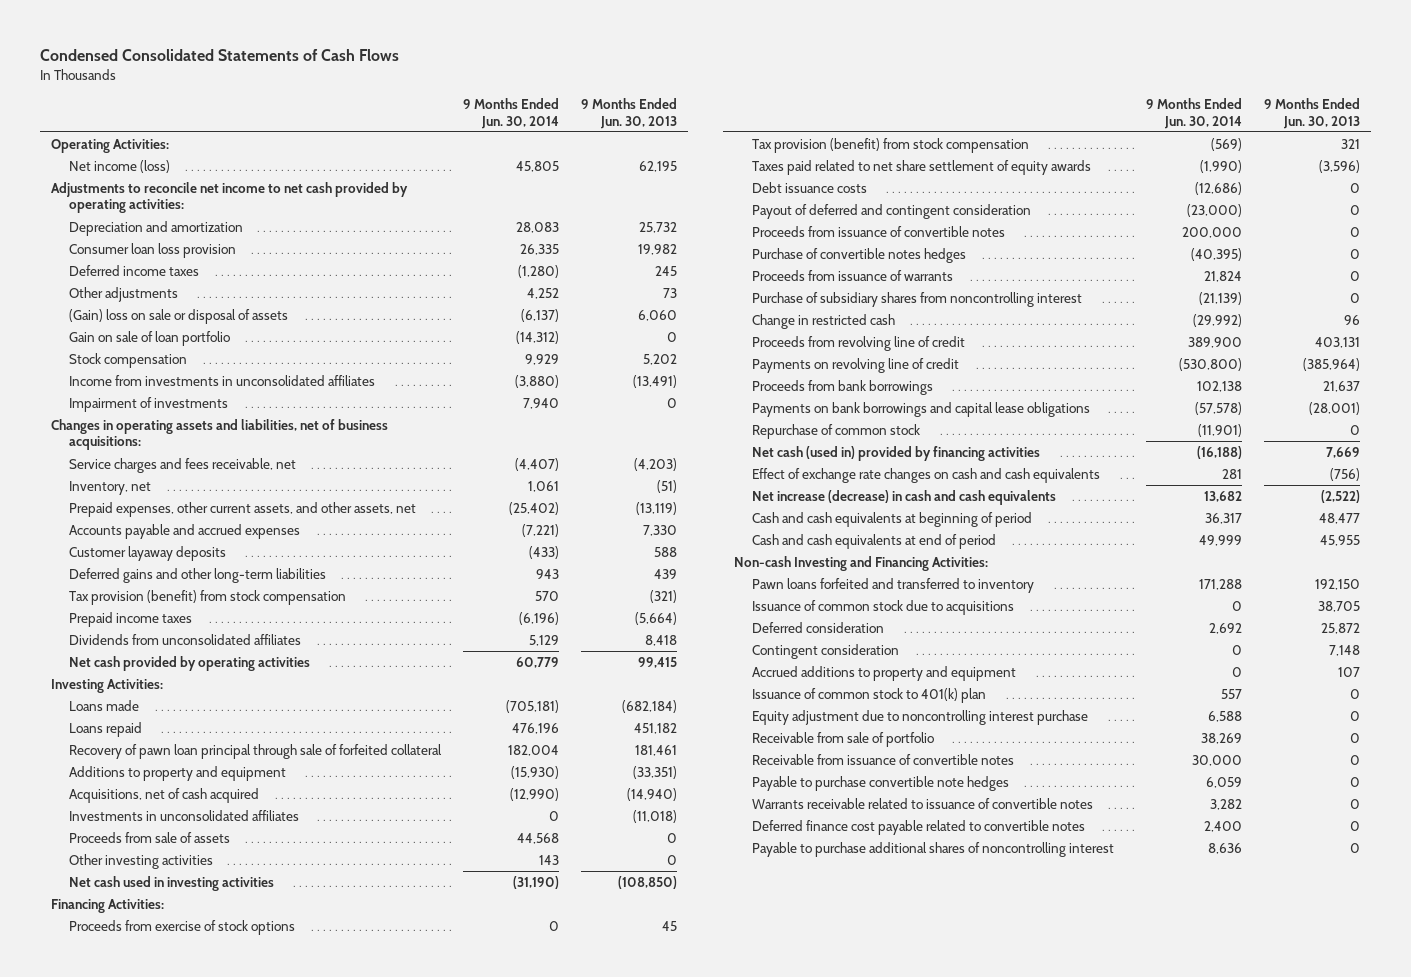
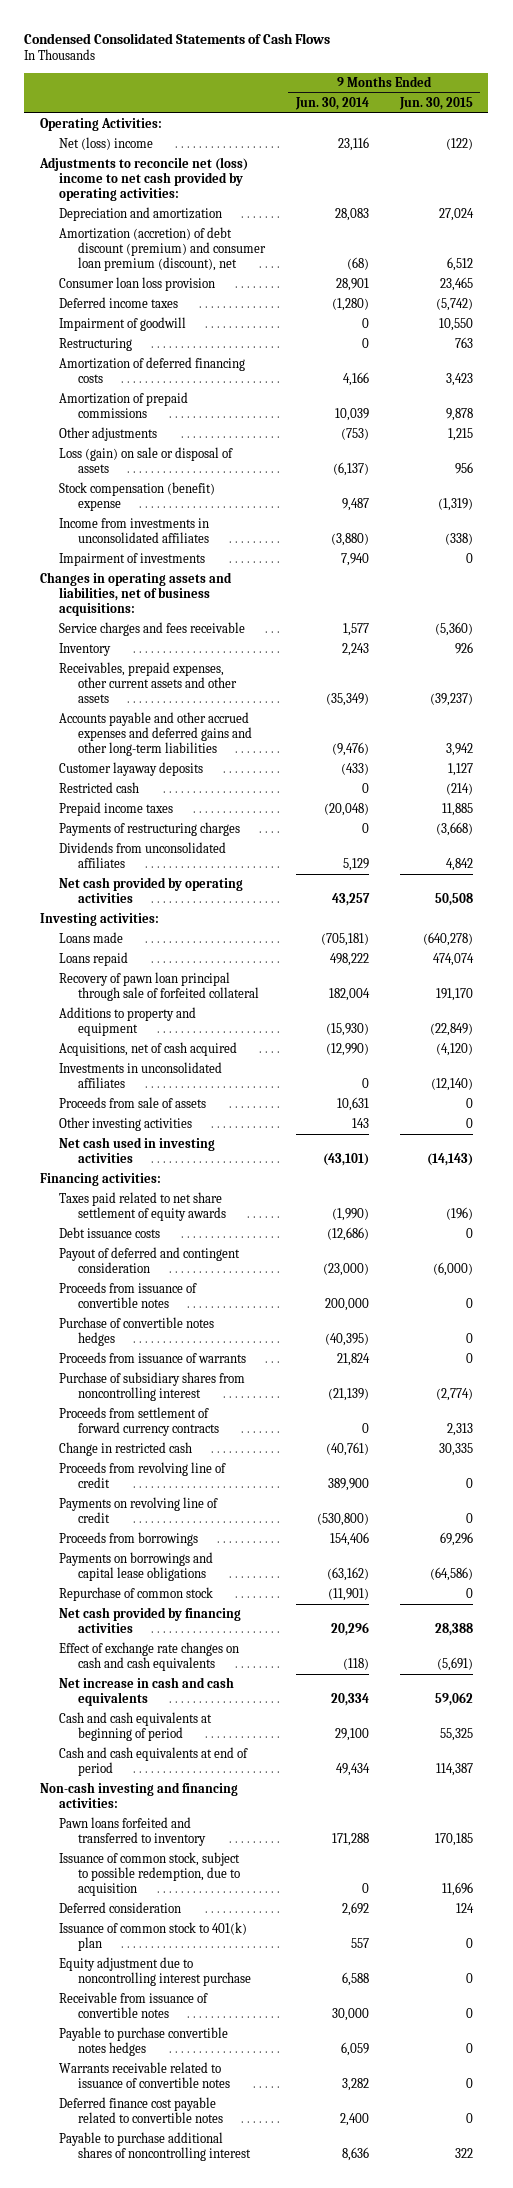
- | 9 Months Ended Jun. 30, 2014 | 9 Months Ended Jun. 30, 2013
+ | 9 Months Ended Jun. 30, 2014 | 9 Months Ended Jun. 30, 2015
- Net income (loss) | 45,805 | 62,195
- Adjustments to reconcile net income to net cash provided by operating activities:
+ Net (loss) income | 23,116 | (122)
+ Adjustments to reconcile net (loss) income to net cash provided by operating activities:
- Consumer loan loss provision | 26,335 | 19,982
+ Amortization (accretion) of debt discount (premium) and consumer loan premium (discount), net | (68) | 6,512
+ Consumer loan loss provision | 28,901 | 23,465
- Other adjustments | 4,252 | 73
- (Gain) loss on sale or disposal of assets | (6,137) | 6,060
- Gain on sale of loan portfolio | (14,312) | 0
- Stock compensation | 9,929 | 5,202
+ Impairment of goodwill | 0 | 10,550
+ Restructuring | 0 | 763
+ Amortization of deferred financing costs | 4,166 | 3,423
+ Amortization of prepaid commissions | 10,039 | 9,878
+ Other adjustments | (753) | 1,215
+ Loss (gain) on sale or disposal of assets | (6,137) | 956
+ Stock compensation (benefit) expense | 9,487 | (1,319)
- Service charges and fees receivable, net | (4,407) | (4,203)
- Inventory, net | 1,061 | (51)
- Prepaid expenses, other current assets, and other assets, net | (25,402) | (13,119)
- Accounts payable and accrued expenses | (7,221) | 7,330
+ Service charges and fees receivable | 1,577 | (5,360)
+ Inventory | 2,243 | 926
+ Receivables, prepaid expenses, other current assets and other assets | (35,349) | (39,237)
+ Accounts payable and other accrued expenses and deferred gains and other long-term liabilities | (9,476) | 3,942
- Deferred gains and other long-term liabilities | 943 | 439
- Tax provision (benefit) from stock compensation | 570 | (321)
- Prepaid income taxes | (6,196) | (5,664)
+ Restricted cash | 0 | (214)
+ Prepaid income taxes | (20,048) | 11,885
+ Payments of restructuring charges | 0 | (3,668)
- Net cash provided by operating activities | 60,779 | 99,415
- Investing Activities:
+ Net cash provided by operating activities | 43,257 | 50,508
+ Investing activities:
- Loans repaid | 476,196 | 451,182
+ Loans repaid | 498,222 | 474,074
- Proceeds from sale of assets | 44,568 | 0
+ Proceeds from sale of assets | 10,631 | 0
- Net cash used in investing activities | (31,190) | (108,850)
- Financing Activities:
- Proceeds from exercise of stock options | 0 | 45
- Tax provision (benefit) from stock compensation | (569) | 321
+ Net cash used in investing activities | (43,101) | (14,143)
+ Financing activities:
- Change in restricted cash | (29,992) | 96
+ Proceeds from settlement of forward currency contracts | 0 | 2,313
+ Change in restricted cash | (40,761) | 30,335
- Proceeds from bank borrowings | 102,138 | 21,637
- Payments on bank borrowings and capital lease obligations | (57,578) | (28,001)
+ Proceeds from borrowings | 154,406 | 69,296
+ Payments on borrowings and capital lease obligations | (63,162) | (64,586)
- Net cash (used in) provided by financing activities | (16,188) | 7,669
- Effect of exchange rate changes on cash and cash equivalents | 281 | (756)
- Net increase (decrease) in cash and cash equivalents | 13,682 | (2,522)
- Cash and cash equivalents at beginning of period | 36,317 | 48,477
- Cash and cash equivalents at end of period | 49,999 | 45,955
- Non-cash Investing and Financing Activities:
+ Net cash provided by financing activities | 20,296 | 28,388
+ Effect of exchange rate changes on cash and cash equivalents | (118) | (5,691)
+ Net increase in cash and cash equivalents | 20,334 | 59,062
+ Cash and cash equivalents at beginning of period | 29,100 | 55,325
+ Cash and cash equivalents at end of period | 49,434 | 114,387
+ Non-cash investing and financing activities:
- Issuance of common stock due to acquisitions | 0 | 38,705
+ Issuance of common stock, subject to possible redemption, due to acquisition | 0 | 11,696
- Contingent consideration | 0 | 7,148
- Accrued additions to property and equipment | 0 | 107
- Receivable from sale of portfolio | 38,269 | 0
- Payable to purchase convertible note hedges | 6,059 | 0
+ Payable to purchase convertible notes hedges | 6,059 | 0

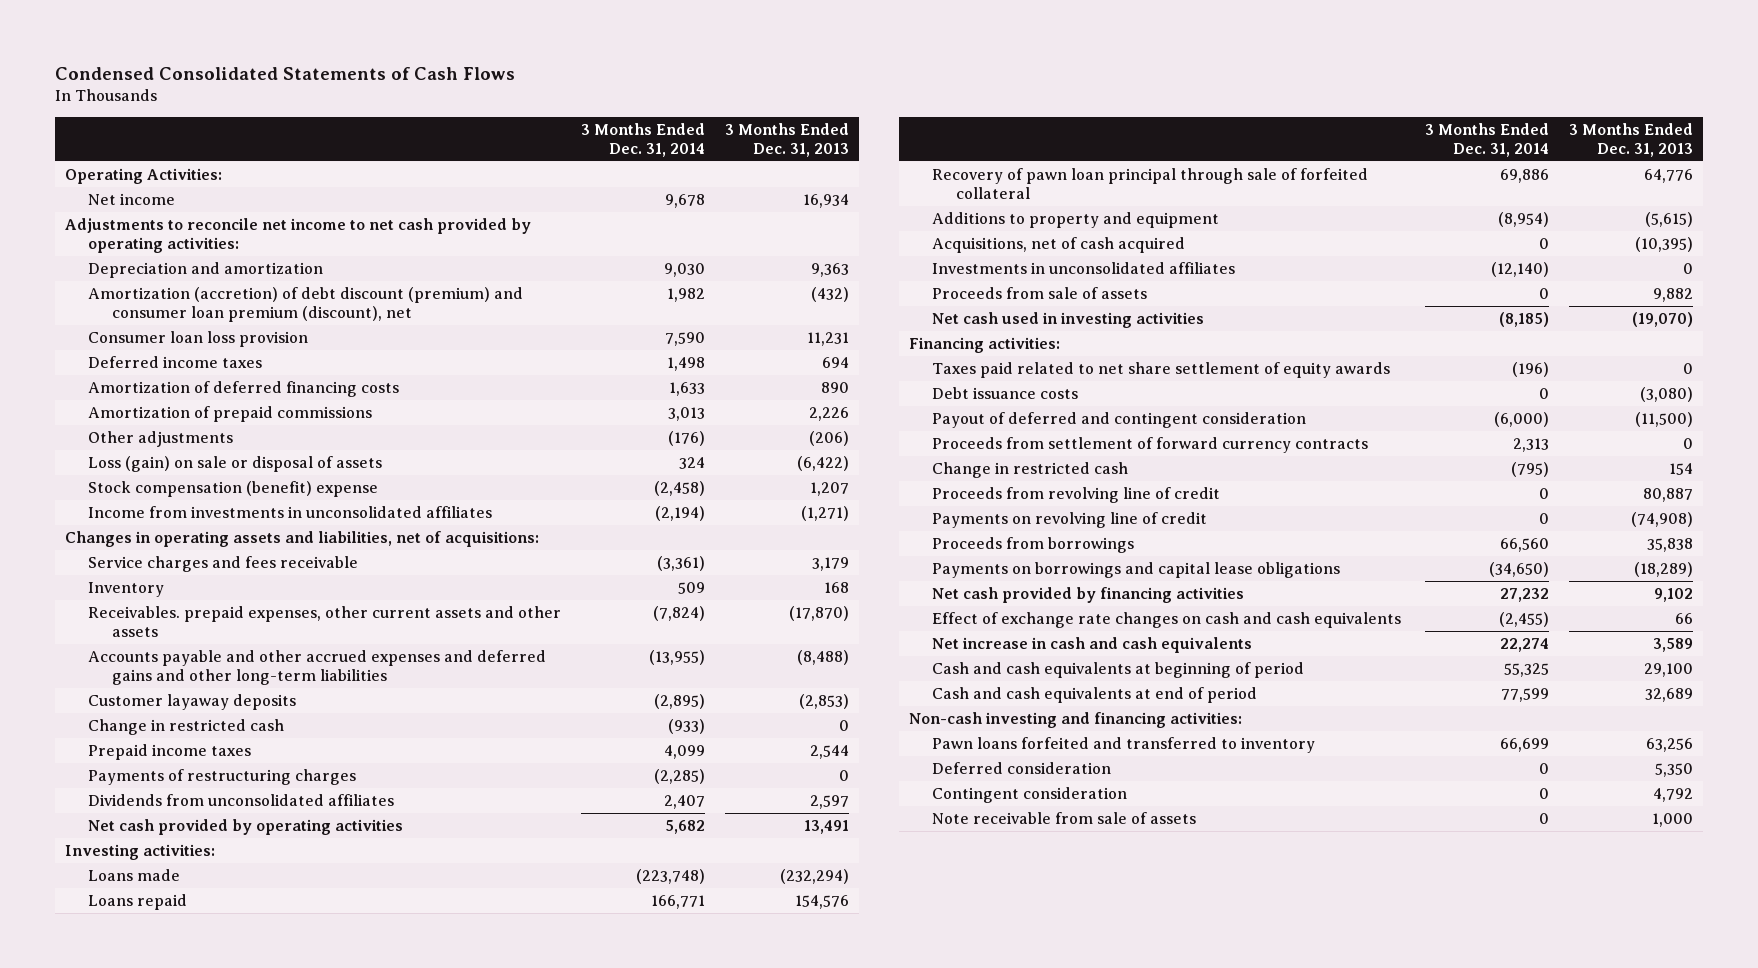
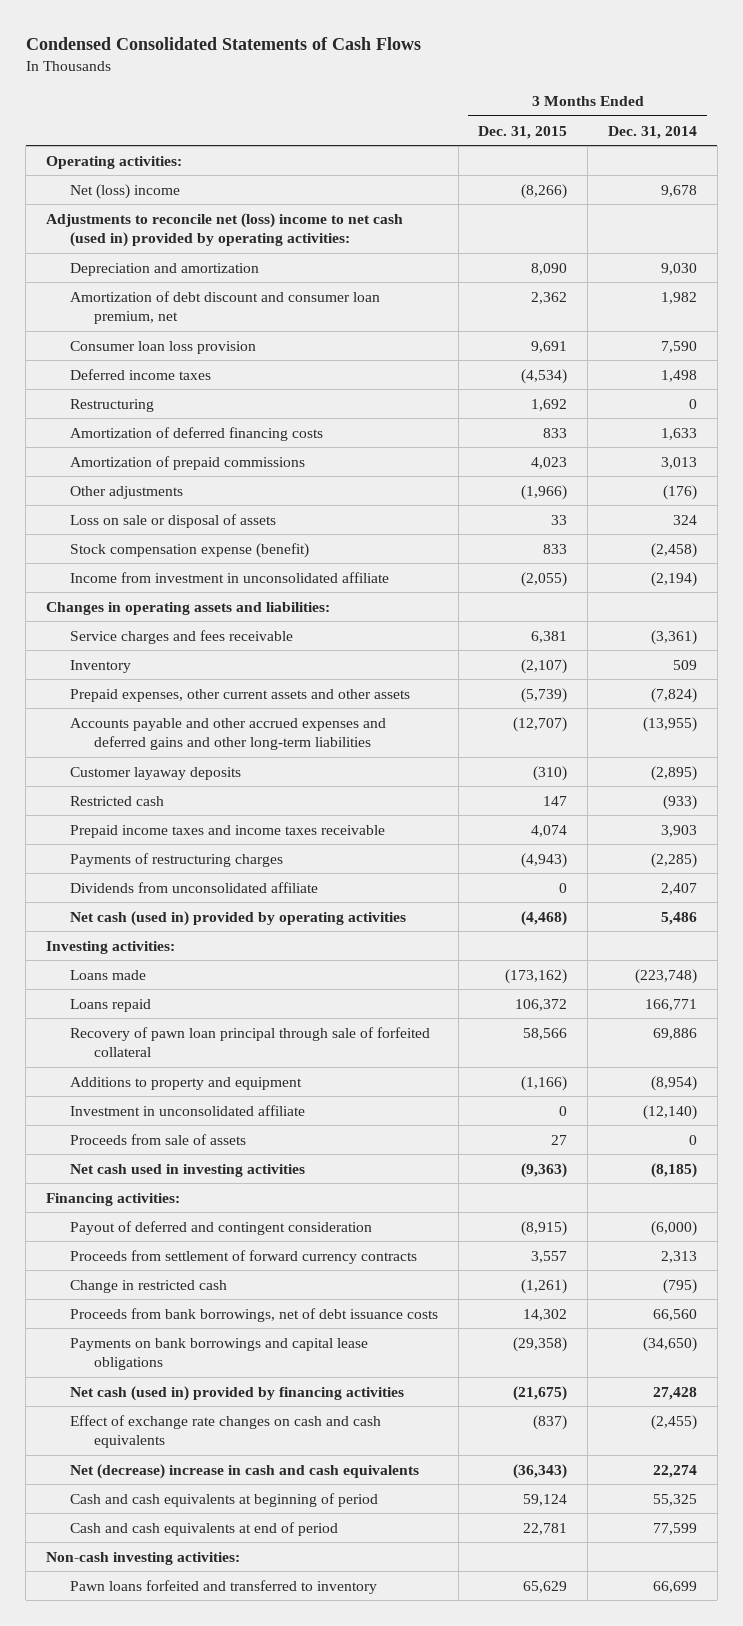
- | 3 Months Ended Dec. 31, 2014 | 3 Months Ended Dec. 31, 2013
+ | 3 Months Ended Dec. 31, 2015 | 3 Months Ended Dec. 31, 2014
- Operating Activities:
- Net income | 9,678 | 16,934
- Adjustments to reconcile net income to net cash provided by operating activities:
+ Operating activities:
+ Net (loss) income | (8,266) | 9,678
+ Adjustments to reconcile net (loss) income to net cash (used in) provided by operating activities:
- Amortization (accretion) of debt discount (premium) and consumer loan premium (discount), net | 1,982 | (432)
+ Amortization of debt discount and consumer loan premium, net | 2,362 | 1,982
+ Restructuring | 1,692 | 0
- Loss (gain) on sale or disposal of assets | 324 | (6,422)
- Stock compensation (benefit) expense | (2,458) | 1,207
- Income from investments in unconsolidated affiliates | (2,194) | (1,271)
- Changes in operating assets and liabilities, net of acquisitions:
+ Loss on sale or disposal of assets | 33 | 324
+ Stock compensation expense (benefit) | 833 | (2,458)
+ Income from investment in unconsolidated affiliate | (2,055) | (2,194)
+ Changes in operating assets and liabilities:
- Receivables. prepaid expenses, other current assets and other assets | (7,824) | (17,870)
+ Prepaid expenses, other current assets and other assets | (5,739) | (7,824)
- Change in restricted cash | (933) | 0
- Prepaid income taxes | 4,099 | 2,544
+ Restricted cash | 147 | (933)
+ Prepaid income taxes and income taxes receivable | 4,074 | 3,903
- Dividends from unconsolidated affiliates | 2,407 | 2,597
- Net cash provided by operating activities | 5,682 | 13,491
+ Dividends from unconsolidated affiliate | 0 | 2,407
+ Net cash (used in) provided by operating activities | (4,468) | 5,486
- Acquisitions, net of cash acquired | 0 | (10,395)
- Investments in unconsolidated affiliates | (12,140) | 0
+ Investment in unconsolidated affiliate | 0 | (12,140)
- Taxes paid related to net share settlement of equity awards | (196) | 0
- Debt issuance costs | 0 | (3,080)
- Proceeds from revolving line of credit | 0 | 80,887
- Payments on revolving line of credit | 0 | (74,908)
- Proceeds from borrowings | 66,560 | 35,838
- Payments on borrowings and capital lease obligations | (34,650) | (18,289)
- Net cash provided by financing activities | 27,232 | 9,102
+ Proceeds from bank borrowings, net of debt issuance costs | 14,302 | 66,560
+ Payments on bank borrowings and capital lease obligations | (29,358) | (34,650)
+ Net cash (used in) provided by financing activities | (21,675) | 27,428
- Net increase in cash and cash equivalents | 22,274 | 3,589
+ Net (decrease) increase in cash and cash equivalents | (36,343) | 22,274
- Non-cash investing and financing activities:
+ Non-cash investing activities:
- Deferred consideration | 0 | 5,350
- Contingent consideration | 0 | 4,792
- Note receivable from sale of assets | 0 | 1,000

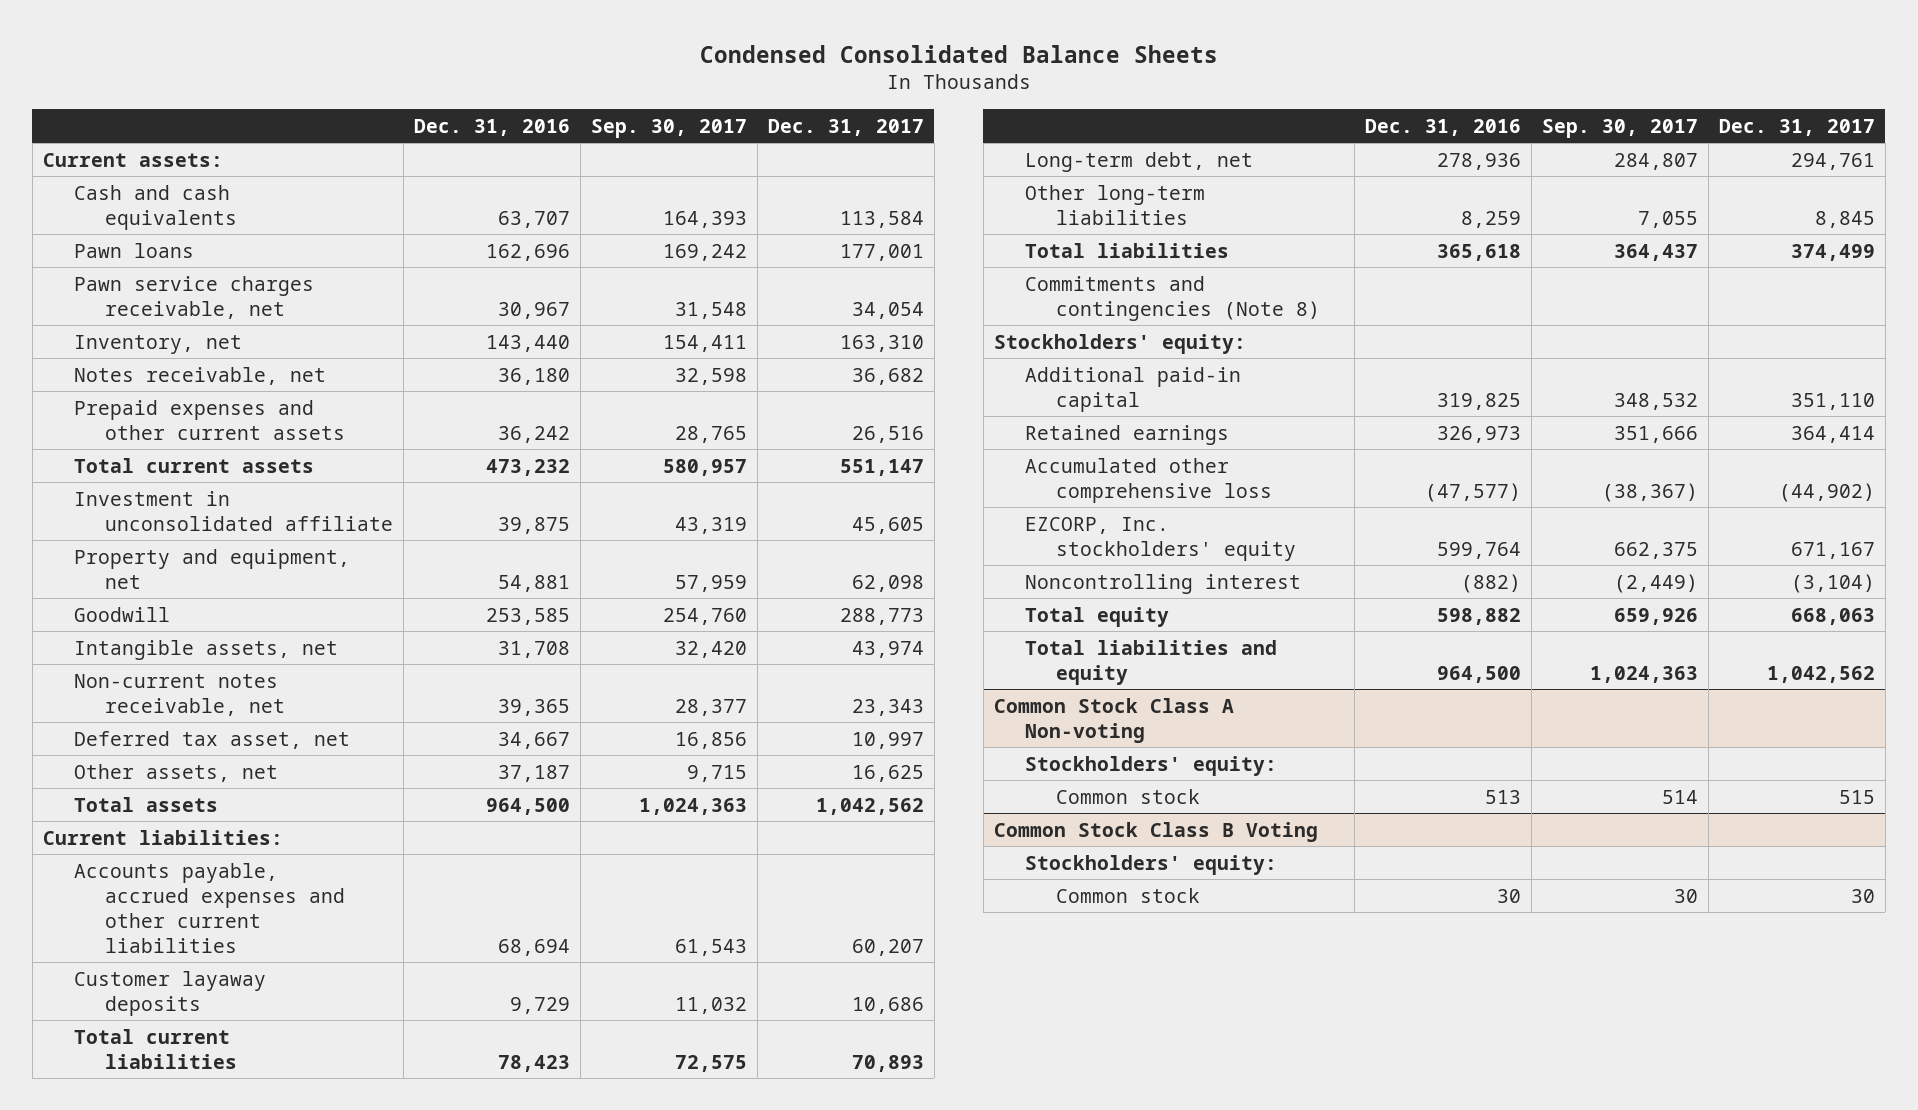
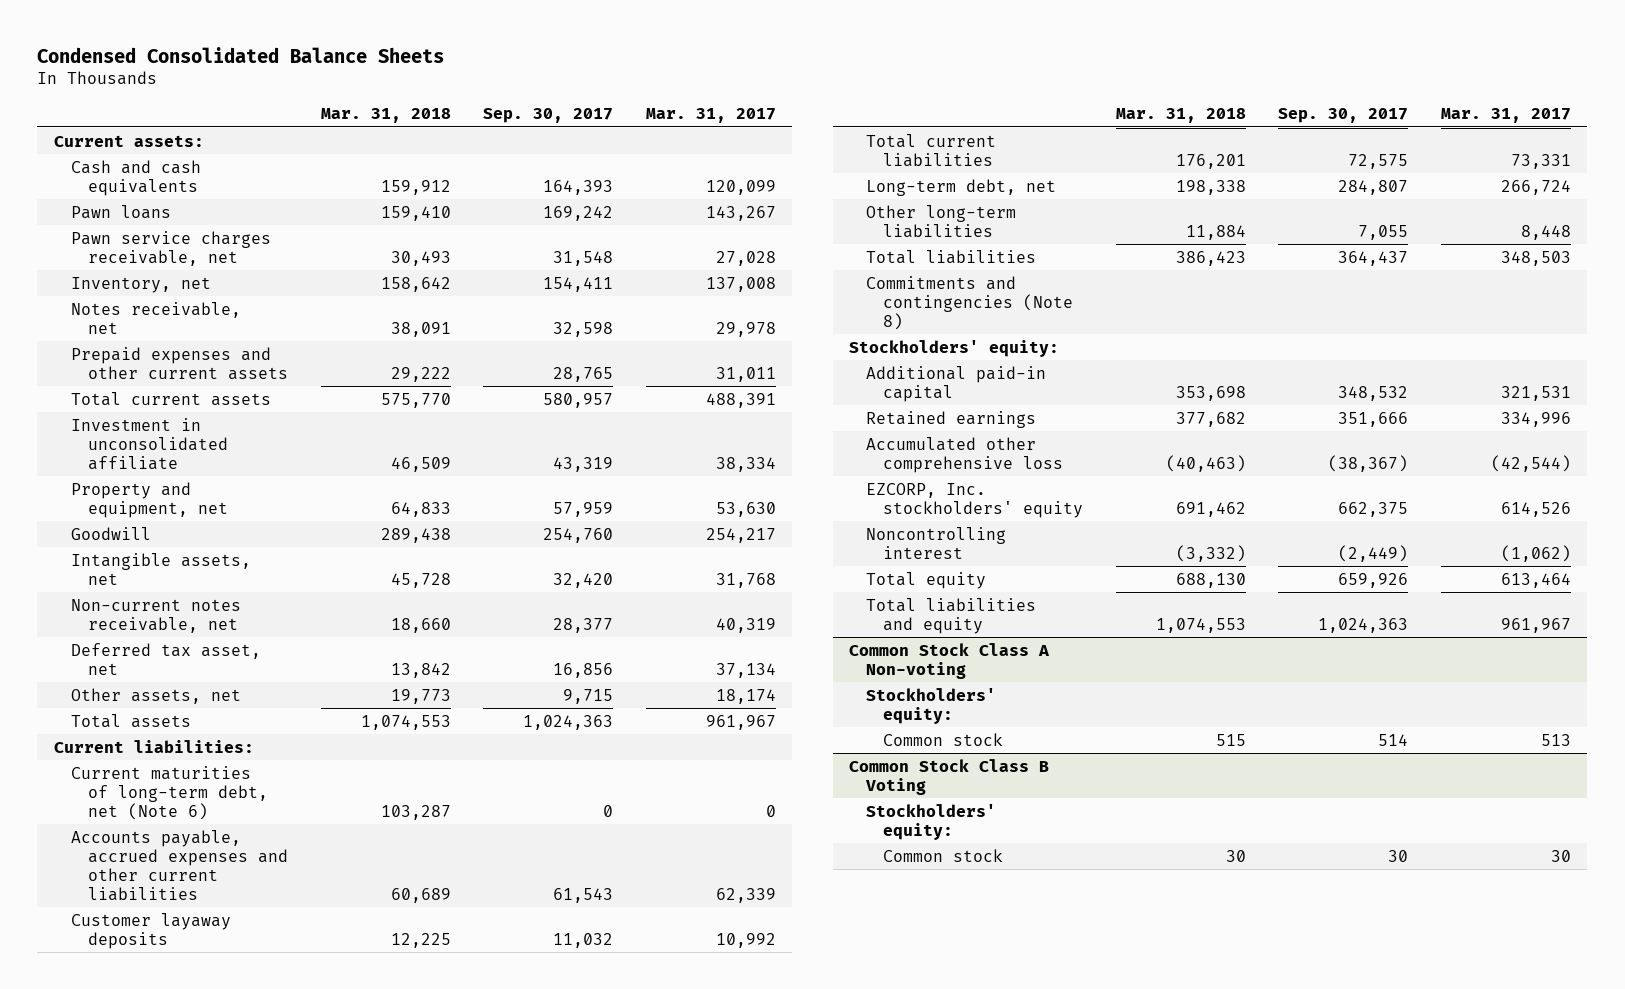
- | Dec. 31, 2016 | Sep. 30, 2017 | Dec. 31, 2017
+ | Mar. 31, 2018 | Sep. 30, 2017 | Mar. 31, 2017
+ Current maturities of long-term debt, net (Note 6) | 103,287 | 0 | 0

